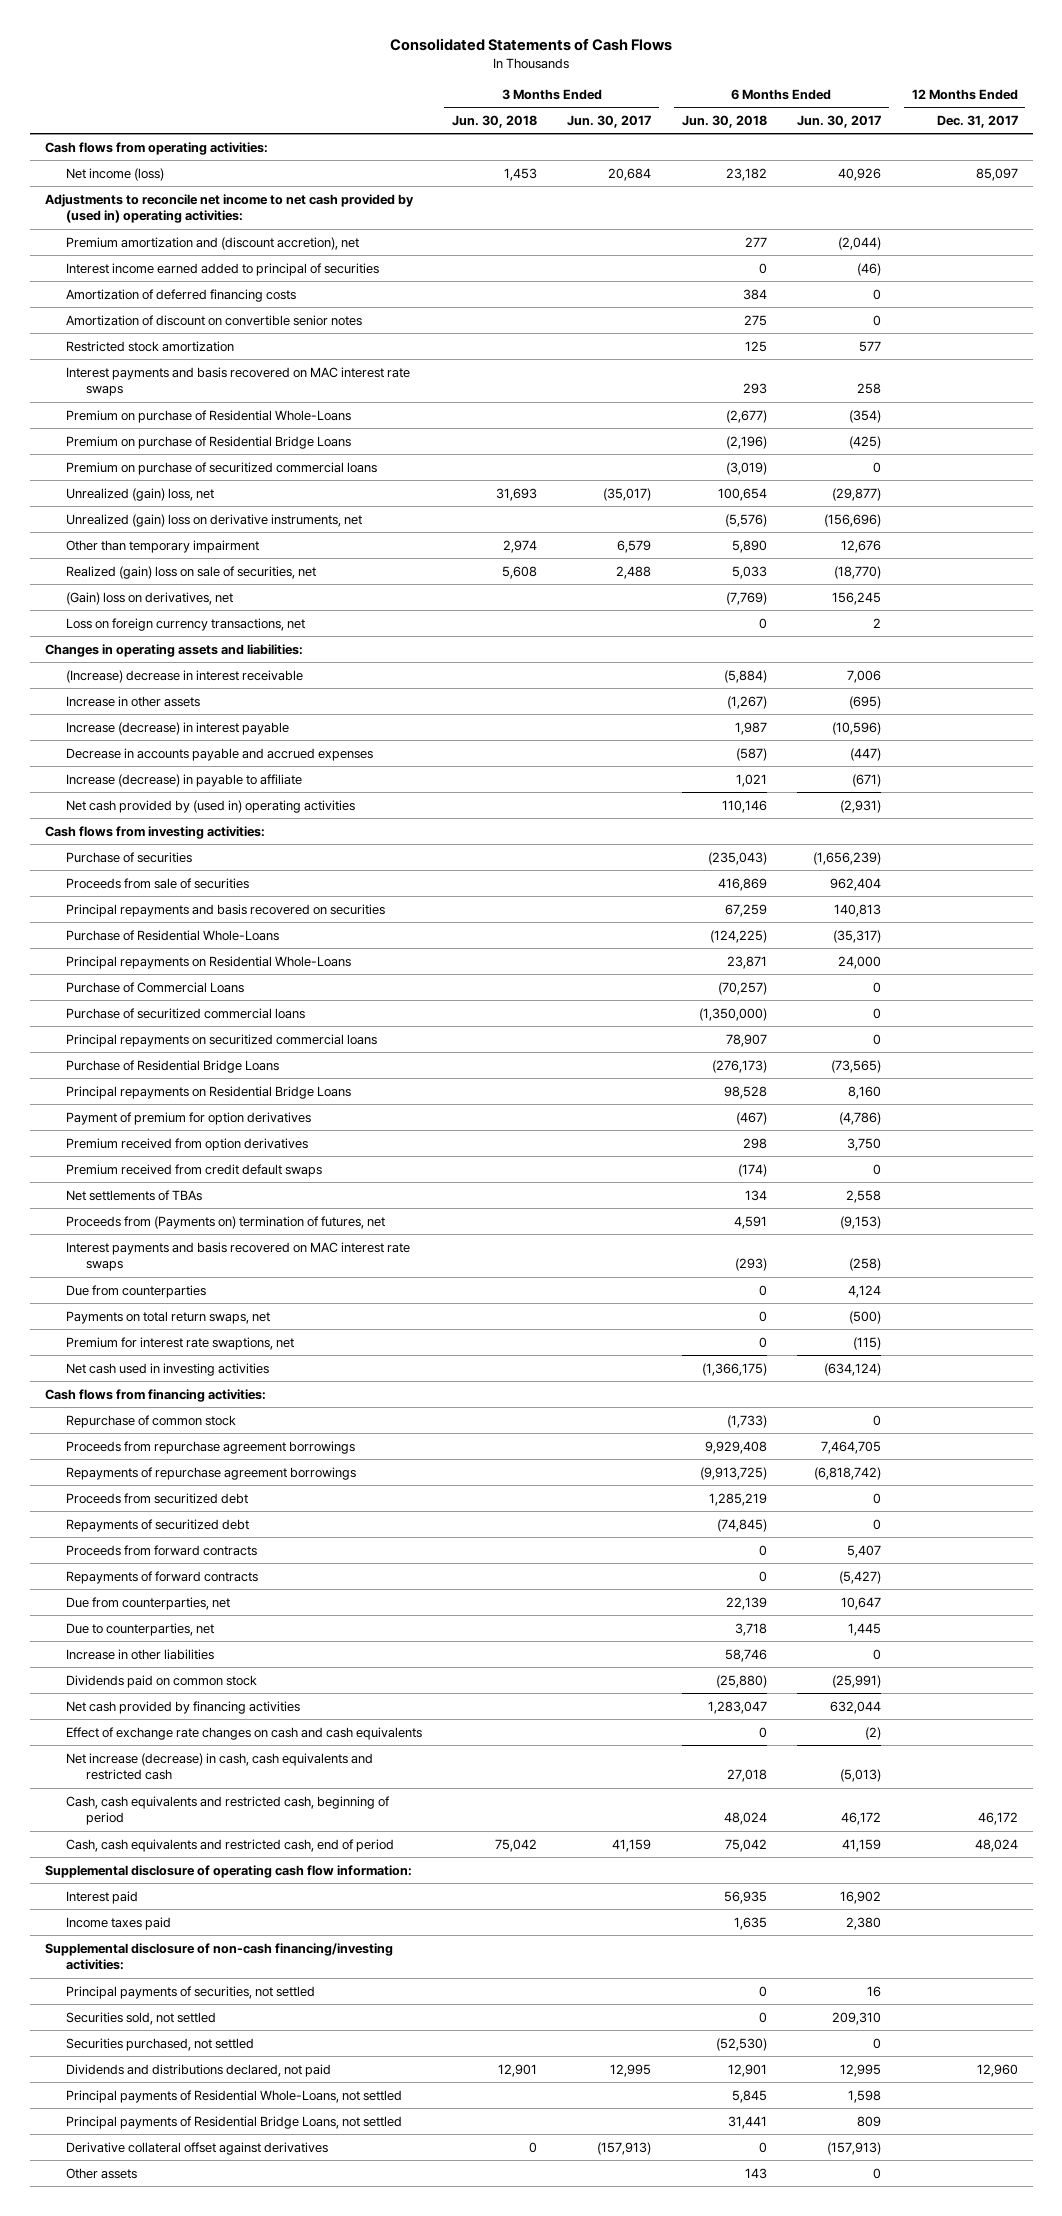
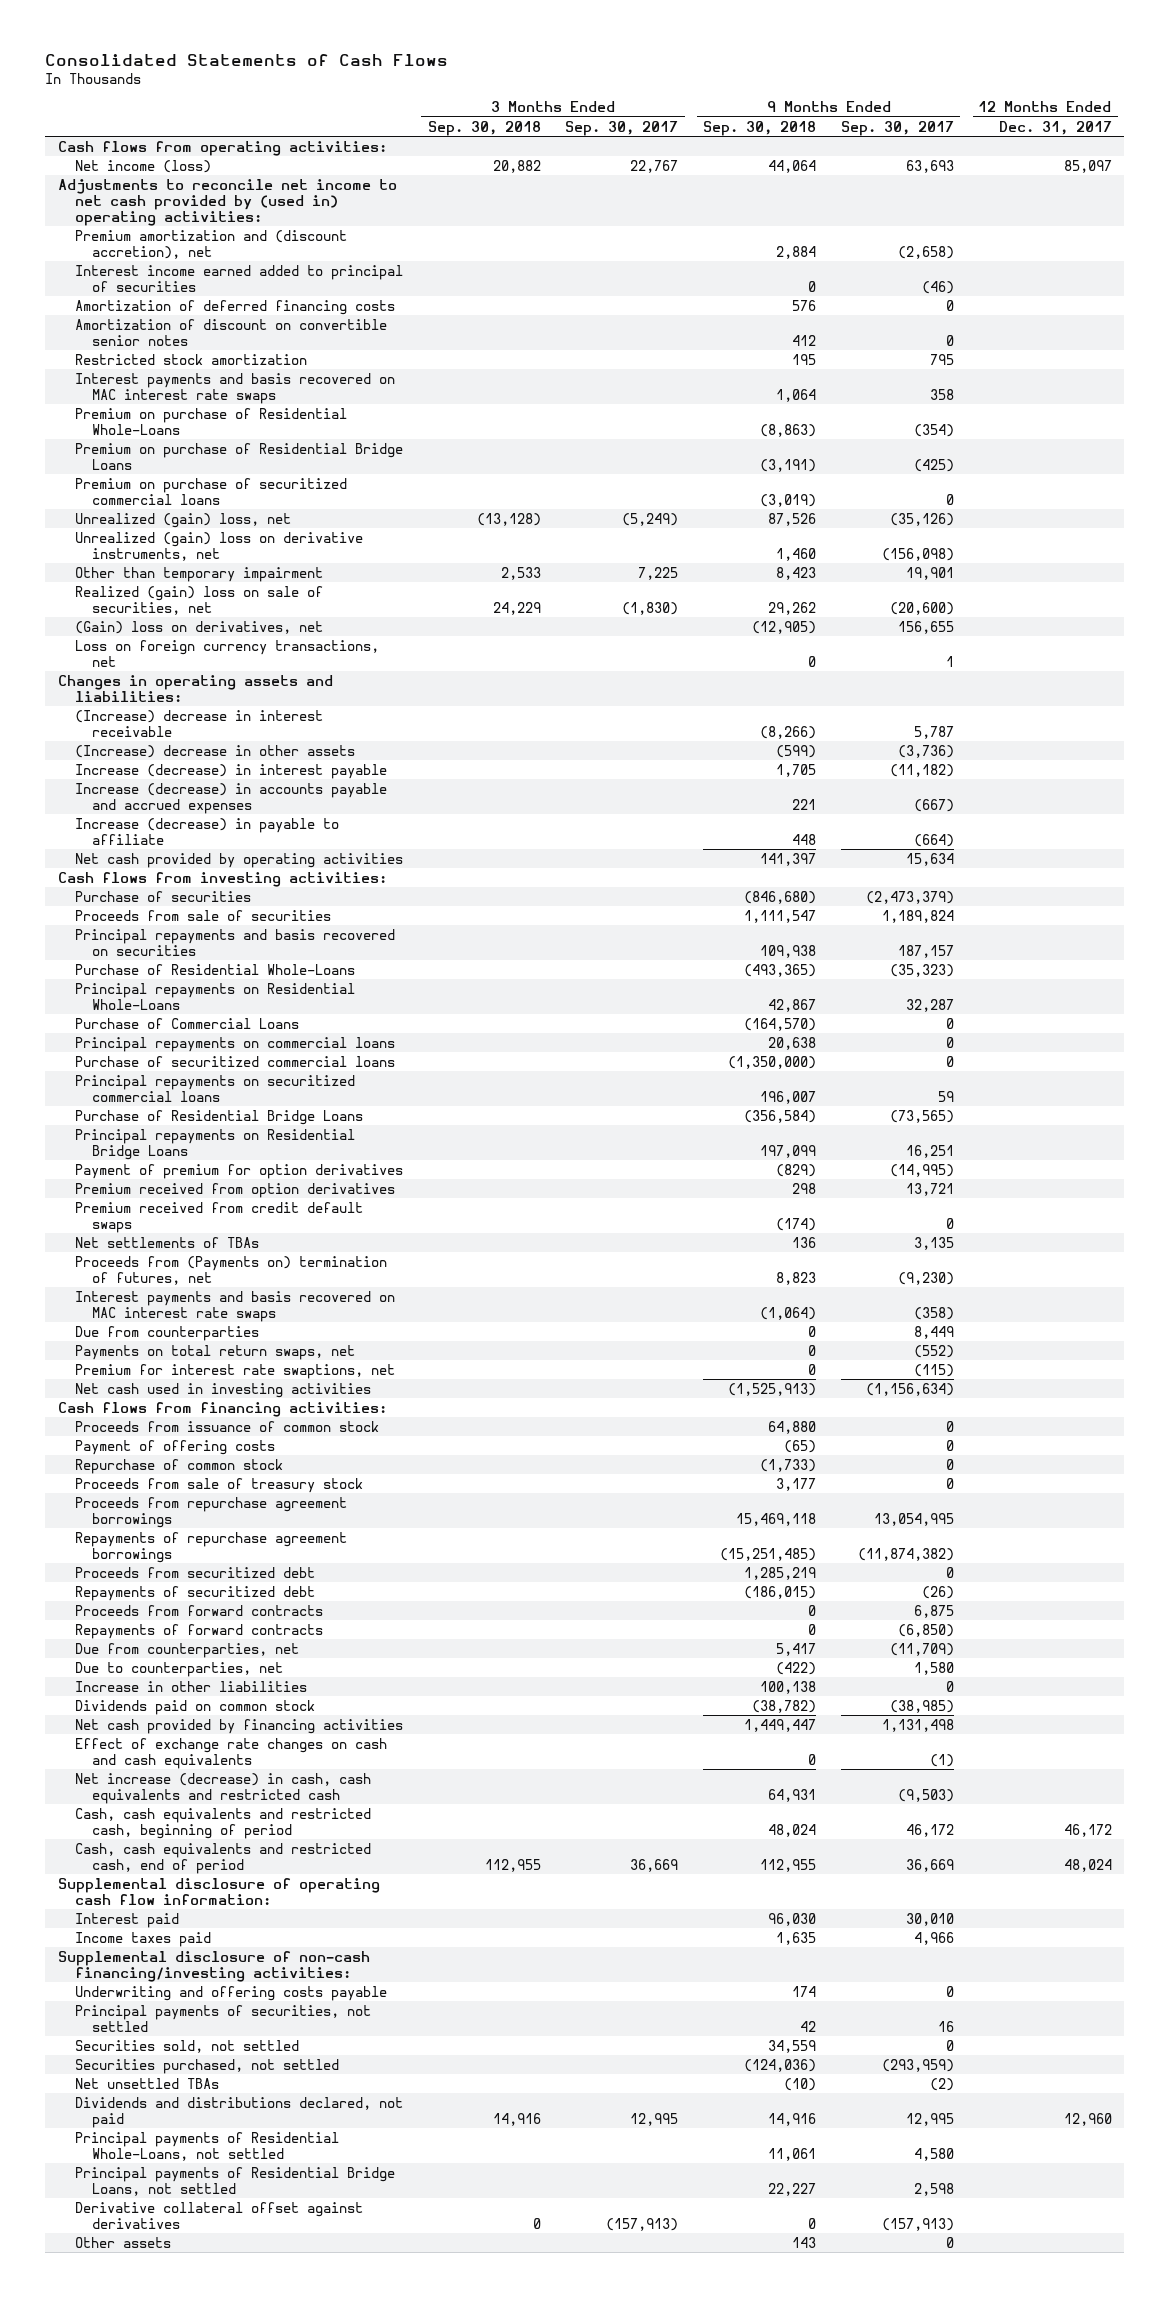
- | 3 Months Ended Jun. 30, 2018 | 3 Months Ended Jun. 30, 2017 | 6 Months Ended Jun. 30, 2018 | 6 Months Ended Jun. 30, 2017 | 12 Months Ended Dec. 31, 2017
+ | 3 Months Ended Sep. 30, 2018 | 3 Months Ended Sep. 30, 2017 | 9 Months Ended Sep. 30, 2018 | 9 Months Ended Sep. 30, 2017 | 12 Months Ended Dec. 31, 2017
- Increase in other assets | | | (1,267) | (695) |
+ (Increase) decrease in other assets | | | (599) | (3,736) |
- Decrease in accounts payable and accrued expenses | | | (587) | (447) |
+ Increase (decrease) in accounts payable and accrued expenses | | | 221 | (667) |
- Net cash provided by (used in) operating activities | | | 110,146 | (2,931) |
+ Net cash provided by operating activities | | | 141,397 | 15,634 |
+ Principal repayments on commercial loans | | | 20,638 | 0 |
+ Proceeds from issuance of common stock | | | 64,880 | 0 |
+ Payment of offering costs | | | (65) | 0 |
+ Proceeds from sale of treasury stock | | | 3,177 | 0 |
+ Underwriting and offering costs payable | | | 174 | 0 |
+ Net unsettled TBAs | | | (10) | (2) |

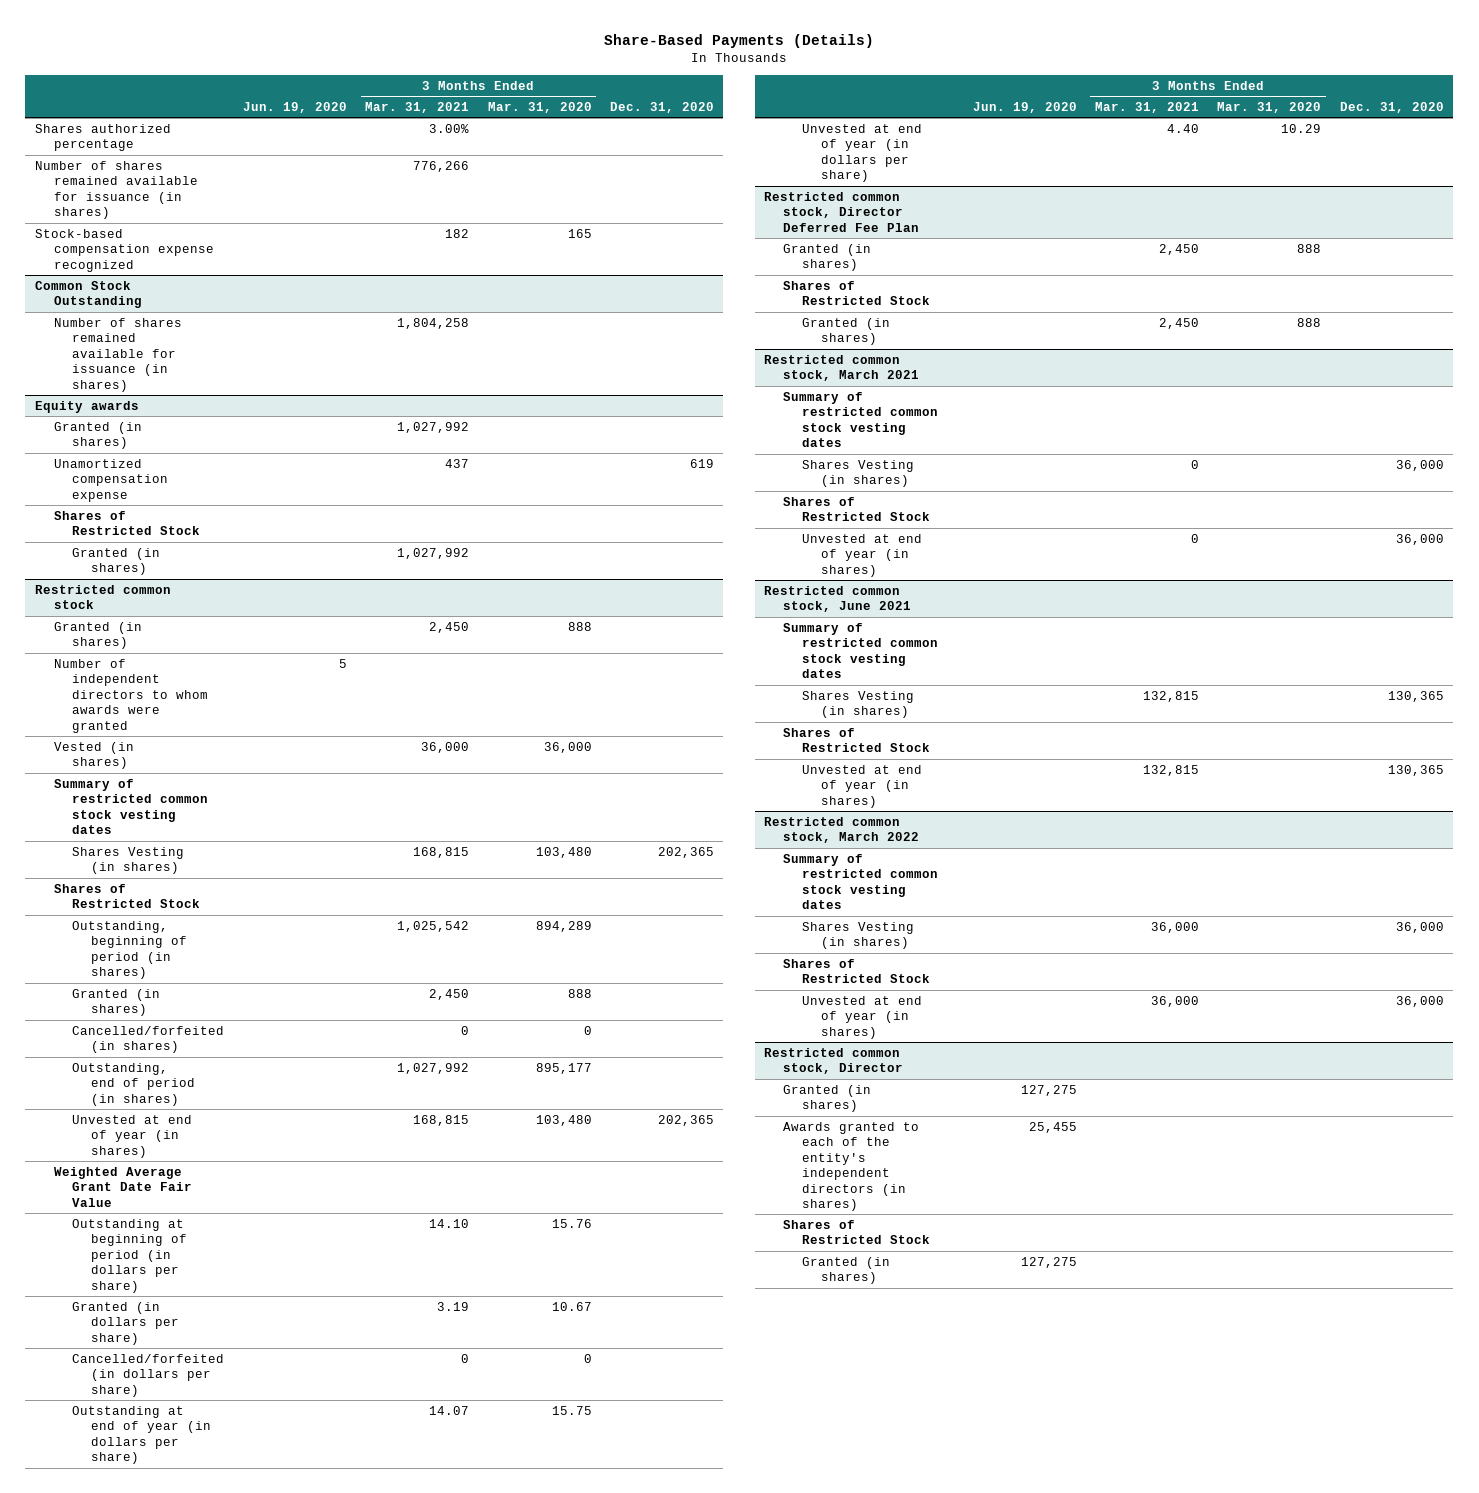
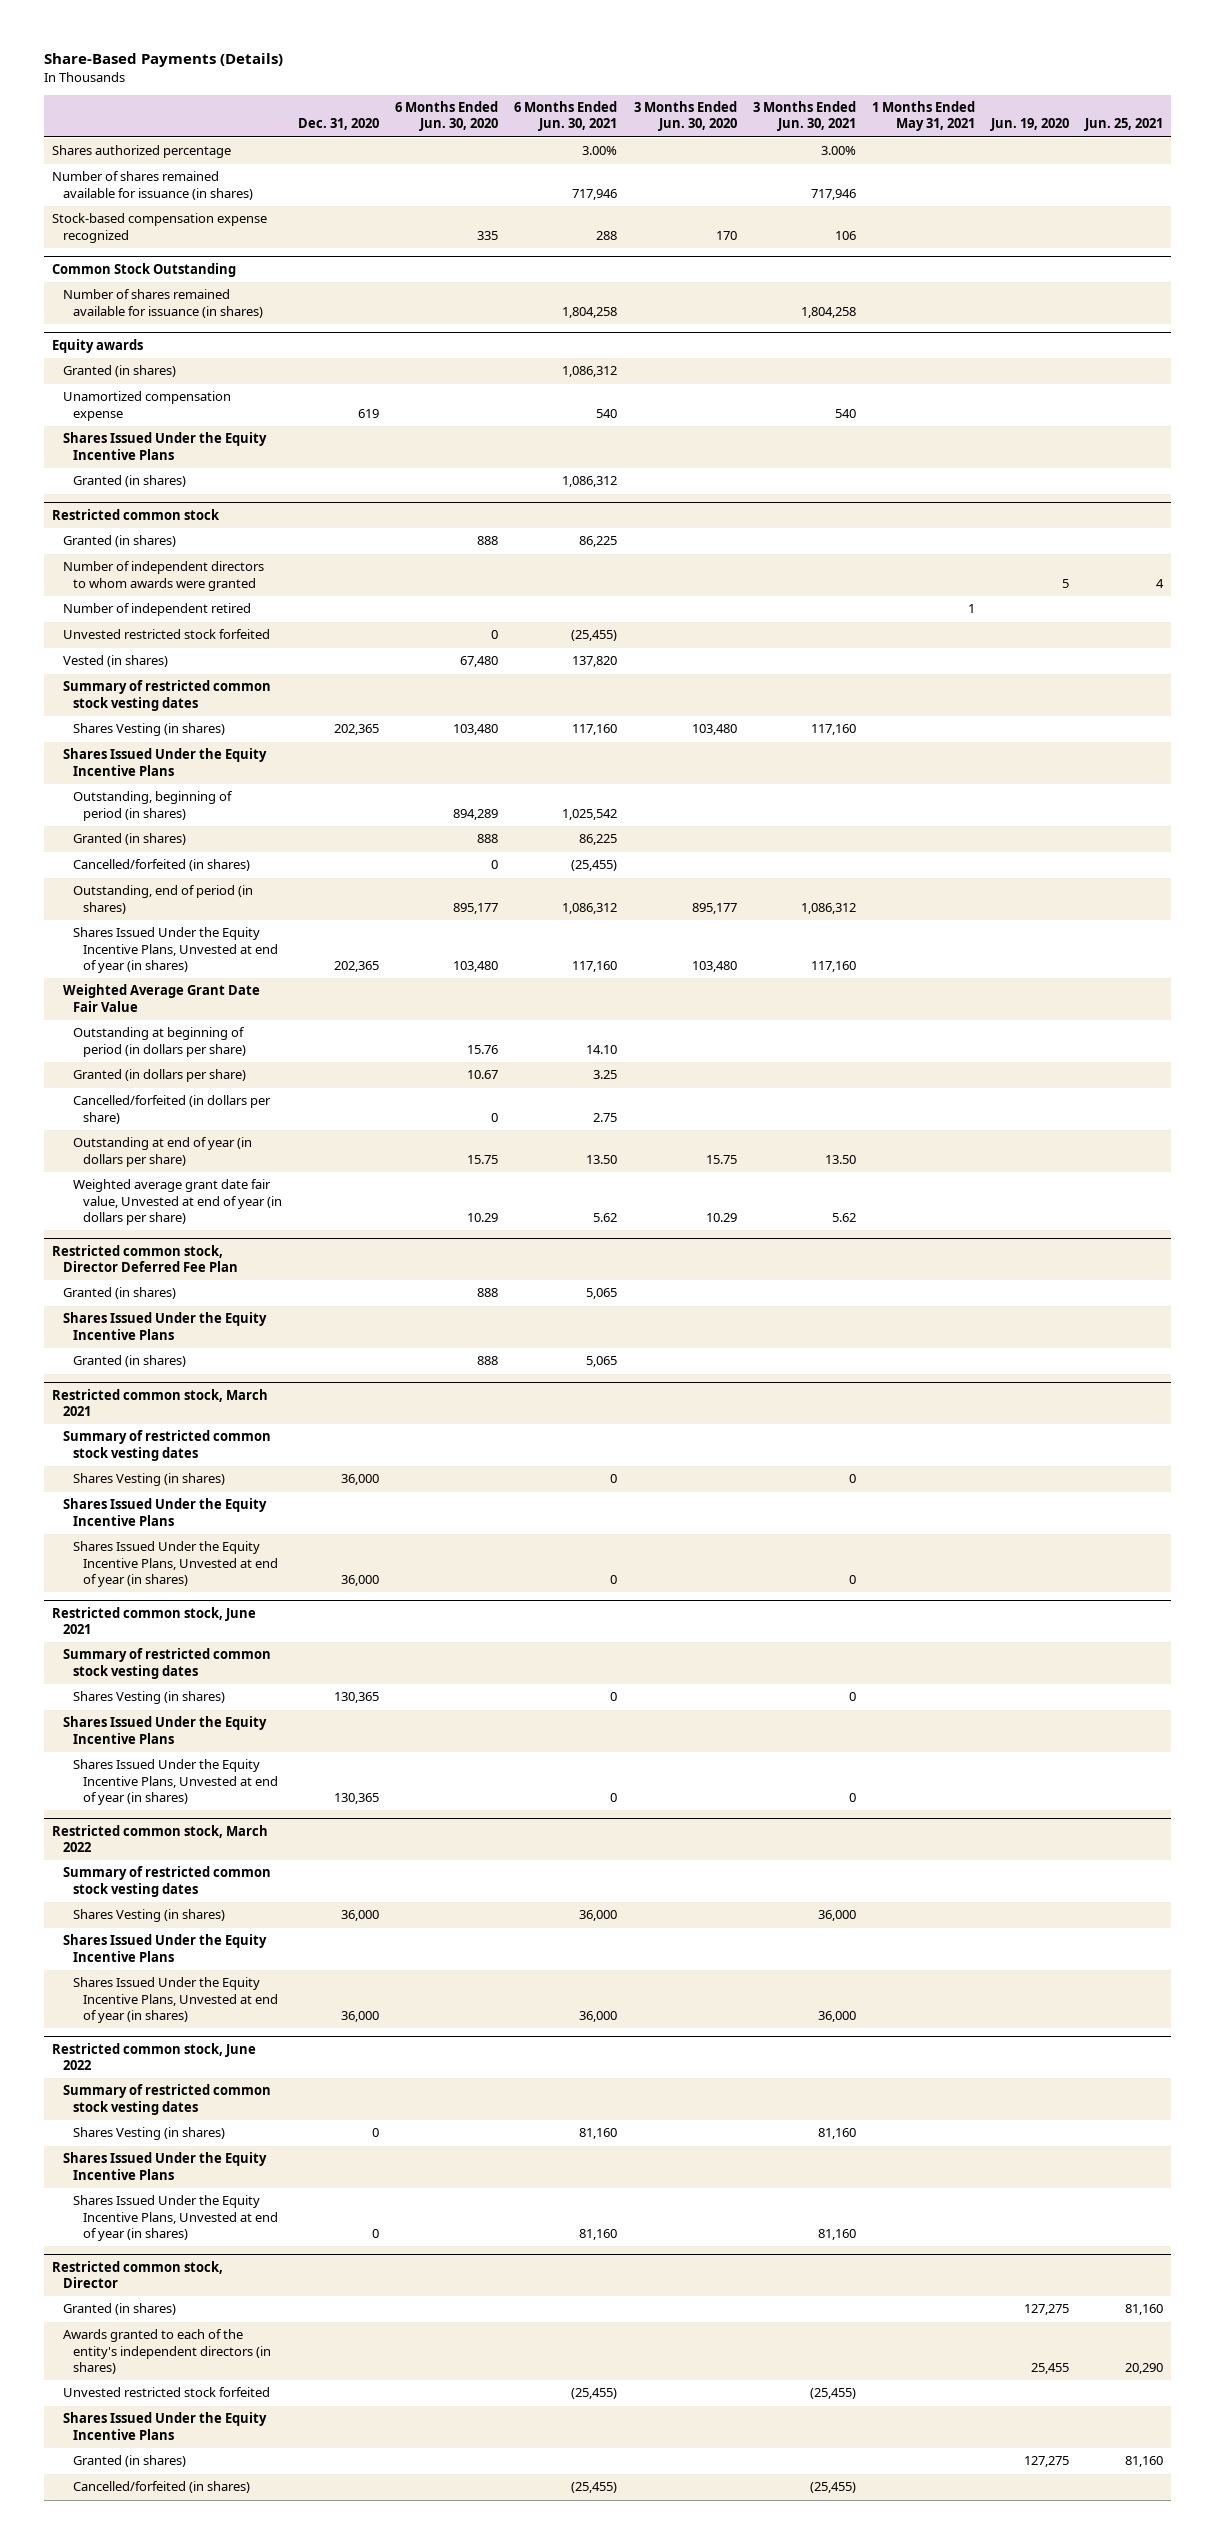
- | Jun. 19, 2020 | 3 Months Ended Mar. 31, 2021 | 3 Months Ended Mar. 31, 2020 | Dec. 31, 2020
+ | Dec. 31, 2020 | 6 Months Ended Jun. 30, 2020 | 6 Months Ended Jun. 30, 2021 | 3 Months Ended Jun. 30, 2020 | 3 Months Ended Jun. 30, 2021 | 1 Months Ended May 31, 2021 | Jun. 19, 2020 | Jun. 25, 2021
@ Equity awards
- Shares of Restricted Stock
+ Shares Issued Under the Equity Incentive Plans
@ Restricted common stock
+ Number of independent retired | | | | | | 1 | |
+ Unvested restricted stock forfeited | | 0 | (25,455) | | | | |
- Shares of Restricted Stock
+ Shares Issued Under the Equity Incentive Plans
- Unvested at end of year (in shares) | | 168,815 | 103,480 | 202,365
+ Shares Issued Under the Equity Incentive Plans, Unvested at end of year (in shares) | 202,365 | 103,480 | 117,160 | 103,480 | 117,160 | | |
- Unvested at end of year (in dollars per share) | | 4.40 | 10.29 |
+ Weighted average grant date fair value, Unvested at end of year (in dollars per share) | | 10.29 | 5.62 | 10.29 | 5.62 | | |
@ Restricted common stock, Director Deferred Fee Plan
- Shares of Restricted Stock
+ Shares Issued Under the Equity Incentive Plans
@ Restricted common stock, March 2021
- Shares of Restricted Stock
- Unvested at end of year (in shares) | | 0 | | 36,000
+ Shares Issued Under the Equity Incentive Plans
+ Shares Issued Under the Equity Incentive Plans, Unvested at end of year (in shares) | 36,000 | | 0 | | 0 | | |
@ Restricted common stock, June 2021
- Shares of Restricted Stock
- Unvested at end of year (in shares) | | 132,815 | | 130,365
+ Shares Issued Under the Equity Incentive Plans
+ Shares Issued Under the Equity Incentive Plans, Unvested at end of year (in shares) | 130,365 | | 0 | | 0 | | |
@ Restricted common stock, March 2022
- Shares of Restricted Stock
- Unvested at end of year (in shares) | | 36,000 | | 36,000
+ Shares Issued Under the Equity Incentive Plans
+ Shares Issued Under the Equity Incentive Plans, Unvested at end of year (in shares) | 36,000 | | 36,000 | | 36,000 | | |
+ Restricted common stock, June 2022
+ Summary of restricted common stock vesting dates
+ Shares Vesting (in shares) | 0 | | 81,160 | | 81,160 | | |
+ Shares Issued Under the Equity Incentive Plans
+ Shares Issued Under the Equity Incentive Plans, Unvested at end of year (in shares) | 0 | | 81,160 | | 81,160 | | |
@ Restricted common stock, Director
- Shares of Restricted Stock
+ Unvested restricted stock forfeited | | | (25,455) | | (25,455) | | |
+ Shares Issued Under the Equity Incentive Plans
+ Cancelled/forfeited (in shares) | | | (25,455) | | (25,455) | | |

